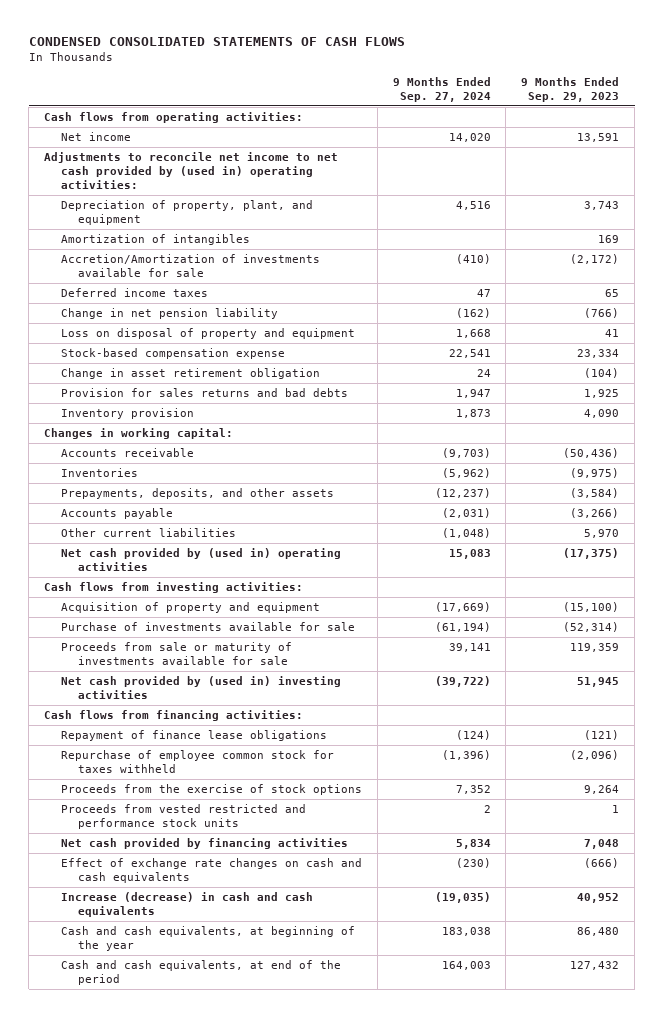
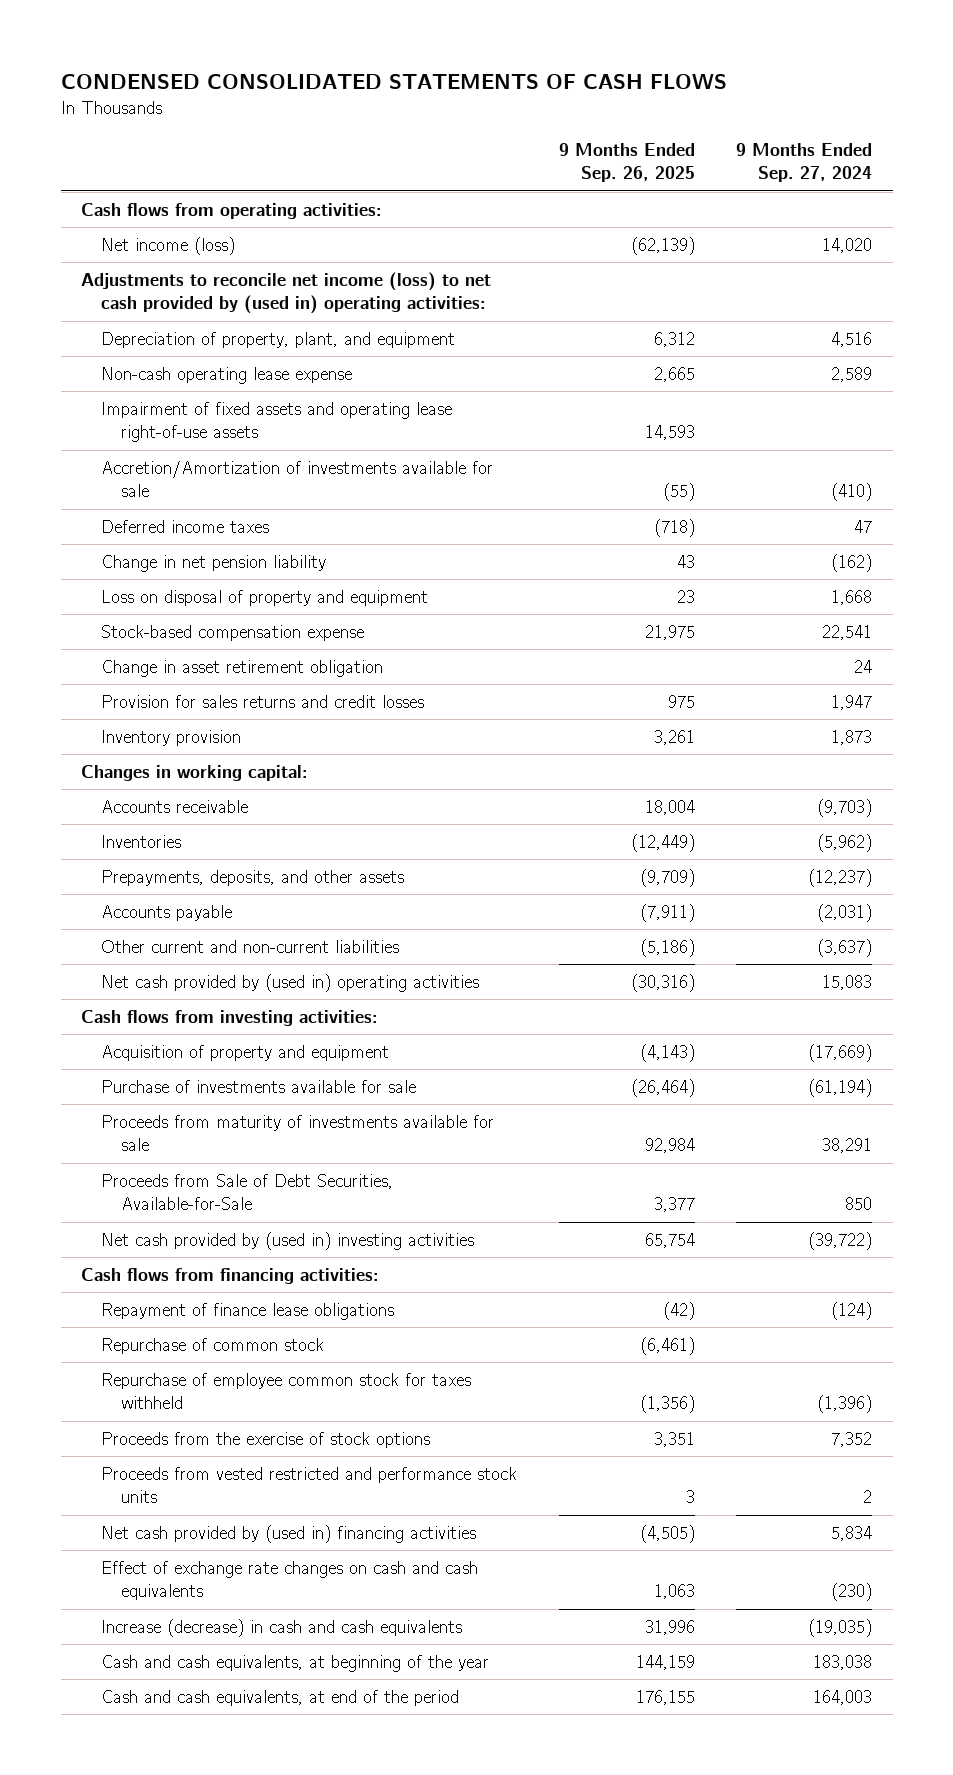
- | 9 Months Ended Sep. 27, 2024 | 9 Months Ended Sep. 29, 2023
+ | 9 Months Ended Sep. 26, 2025 | 9 Months Ended Sep. 27, 2024
- Net income | 14,020 | 13,591
- Adjustments to reconcile net income to net cash provided by (used in) operating activities:
+ Net income (loss) | (62,139) | 14,020
+ Adjustments to reconcile net income (loss) to net cash provided by (used in) operating activities:
- Amortization of intangibles | | 169
+ Non-cash operating lease expense | 2,665 | 2,589
+ Impairment of fixed assets and operating lease right-of-use assets | 14,593 |
- Provision for sales returns and bad debts | 1,947 | 1,925
+ Provision for sales returns and credit losses | 975 | 1,947
- Other current liabilities | (1,048) | 5,970
+ Other current and non-current liabilities | (5,186) | (3,637)
- Proceeds from sale or maturity of investments available for sale | 39,141 | 119,359
+ Proceeds from maturity of investments available for sale | 92,984 | 38,291
+ Proceeds from Sale of Debt Securities, Available-for-Sale | 3,377 | 850
+ Repurchase of common stock | (6,461) |
- Net cash provided by financing activities | 5,834 | 7,048
+ Net cash provided by (used in) financing activities | (4,505) | 5,834

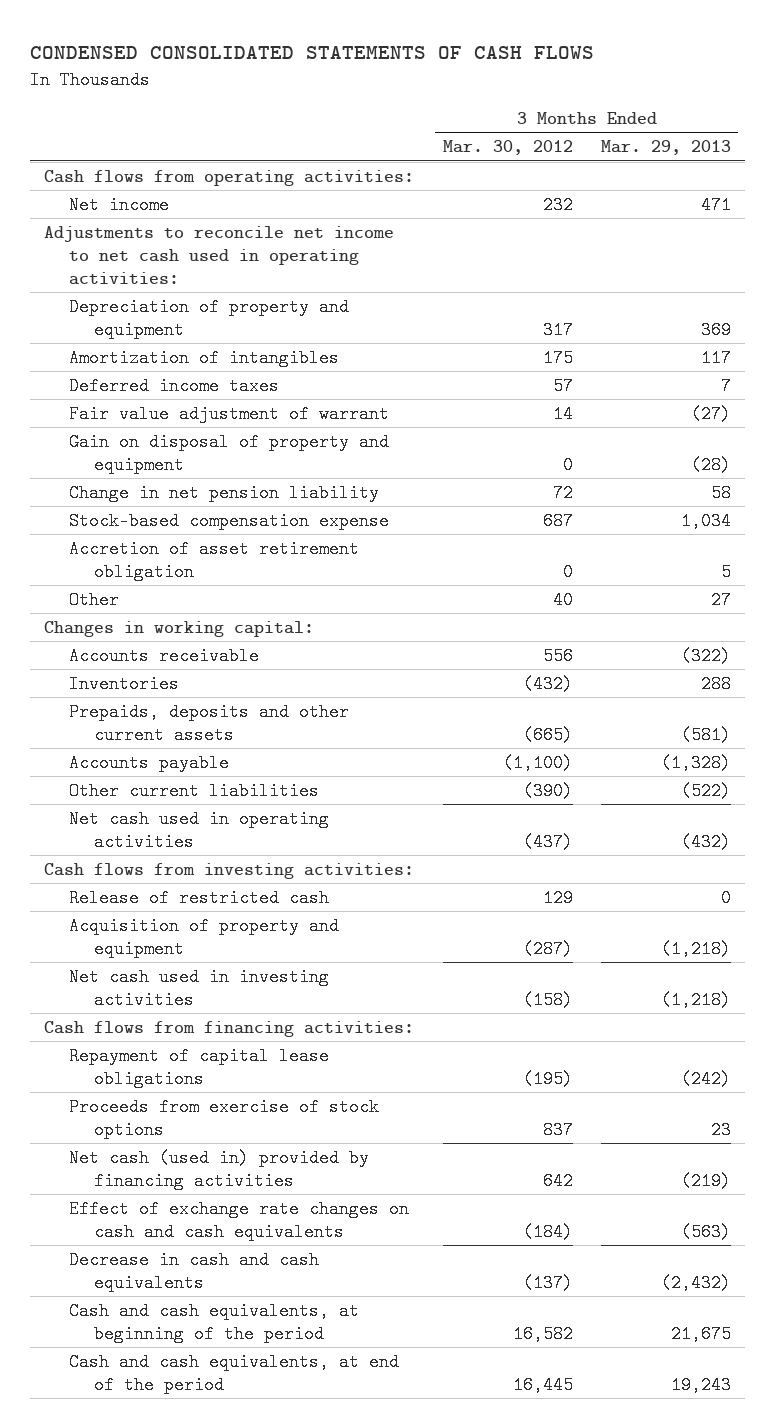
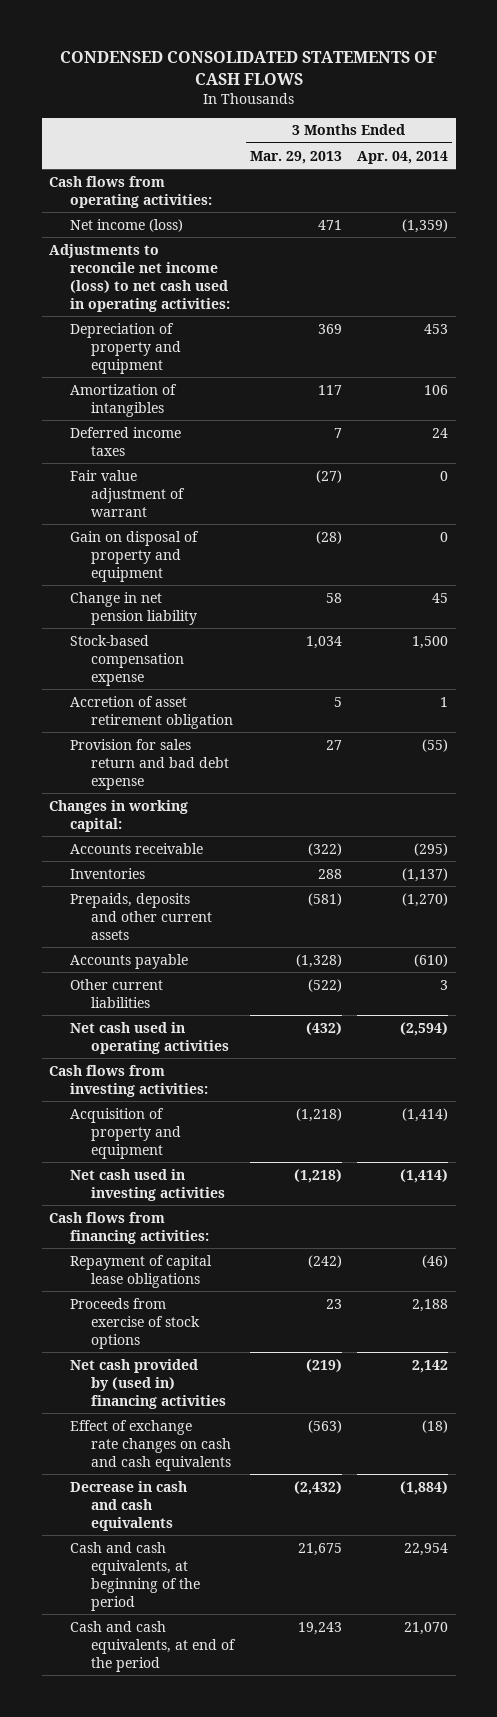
- | 3 Months Ended Mar. 30, 2012 | 3 Months Ended Mar. 29, 2013
+ | 3 Months Ended Mar. 29, 2013 | 3 Months Ended Apr. 04, 2014
- Net income | 232 | 471
- Adjustments to reconcile net income to net cash used in operating activities:
+ Net income (loss) | 471 | (1,359)
+ Adjustments to reconcile net income (loss) to net cash used in operating activities:
- Other | 40 | 27
+ Provision for sales return and bad debt expense | 27 | (55)
- Release of restricted cash | 129 | 0
- Net cash (used in) provided by financing activities | 642 | (219)
+ Net cash provided by (used in) financing activities | (219) | 2,142

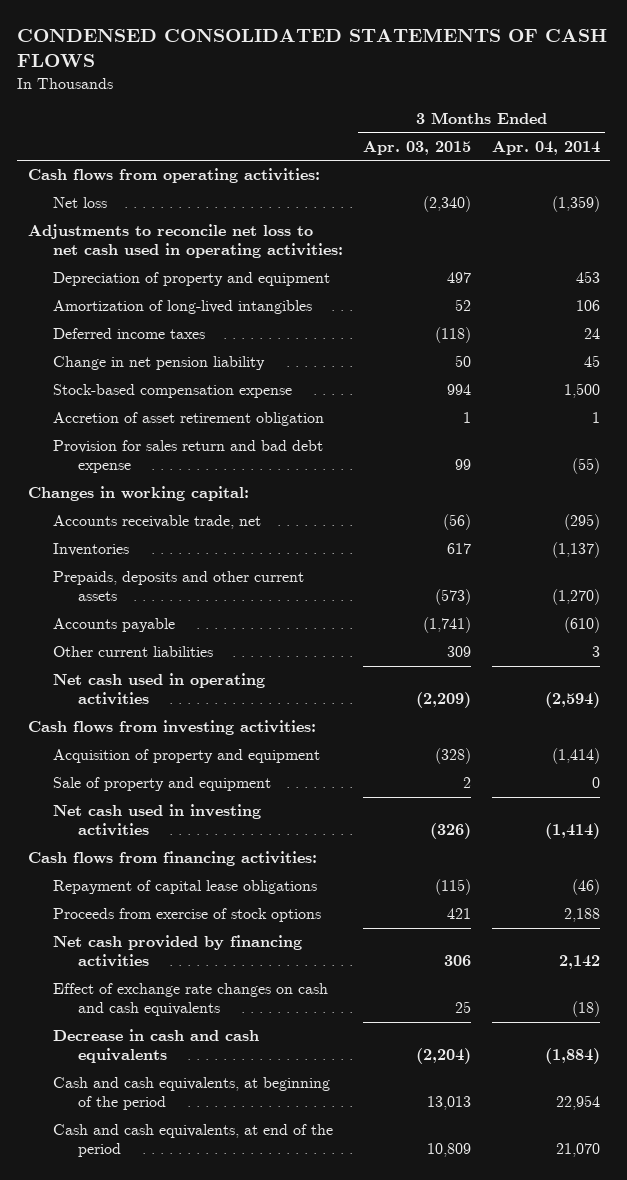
- | 3 Months Ended Mar. 29, 2013 | 3 Months Ended Apr. 04, 2014
+ | 3 Months Ended Apr. 03, 2015 | 3 Months Ended Apr. 04, 2014
- Net income (loss) | 471 | (1,359)
- Adjustments to reconcile net income (loss) to net cash used in operating activities:
+ Net loss | (2,340) | (1,359)
+ Adjustments to reconcile net loss to net cash used in operating activities:
- Amortization of intangibles | 117 | 106
+ Amortization of long-lived intangibles | 52 | 106
- Fair value adjustment of warrant | (27) | 0
- Gain on disposal of property and equipment | (28) | 0
- Accounts receivable | (322) | (295)
+ Accounts receivable trade, net | (56) | (295)
+ Sale of property and equipment | 2 | 0
- Net cash provided by (used in) financing activities | (219) | 2,142
+ Net cash provided by financing activities | 306 | 2,142

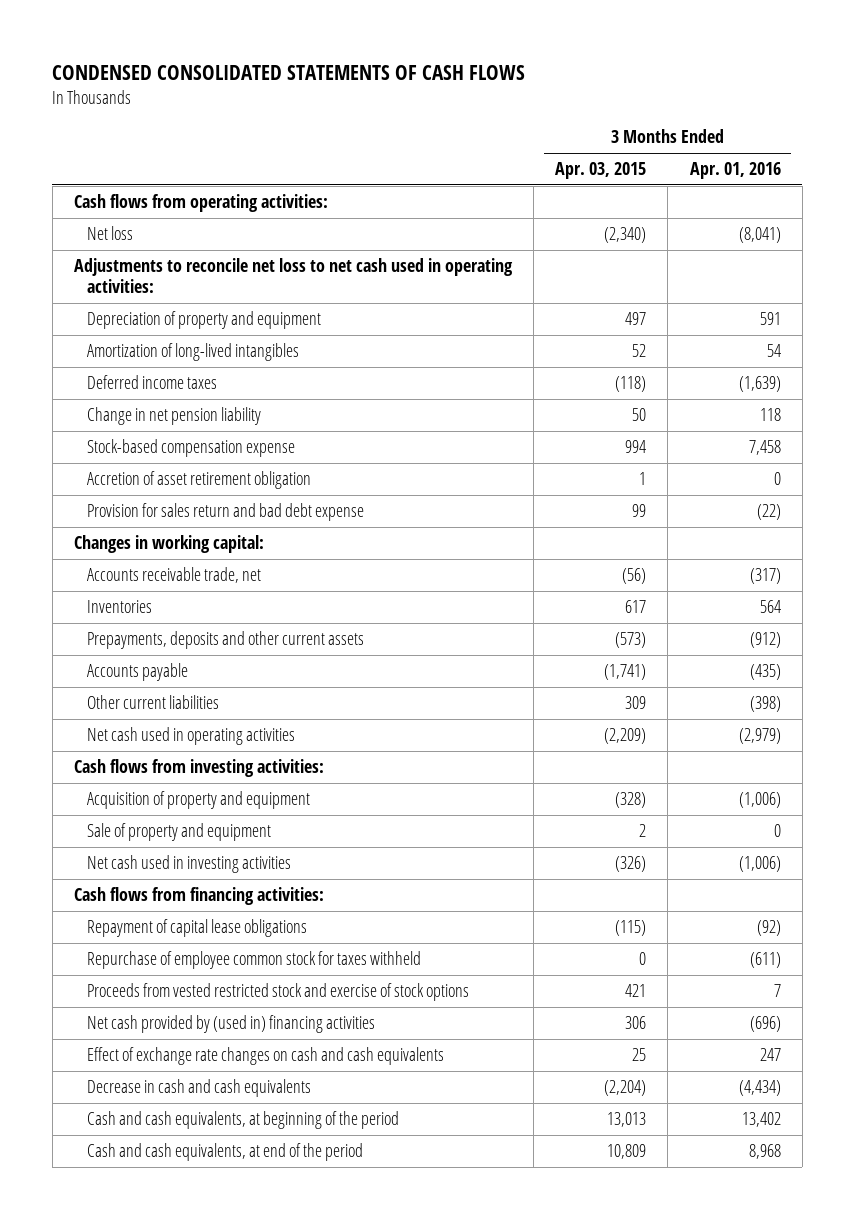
- | 3 Months Ended Apr. 03, 2015 | 3 Months Ended Apr. 04, 2014
+ | 3 Months Ended Apr. 03, 2015 | 3 Months Ended Apr. 01, 2016
- Prepaids, deposits and other current assets | (573) | (1,270)
+ Prepayments, deposits and other current assets | (573) | (912)
- Proceeds from exercise of stock options | 421 | 2,188
- Net cash provided by financing activities | 306 | 2,142
+ Repurchase of employee common stock for taxes withheld | 0 | (611)
+ Proceeds from vested restricted stock and exercise of stock options | 421 | 7
+ Net cash provided by (used in) financing activities | 306 | (696)

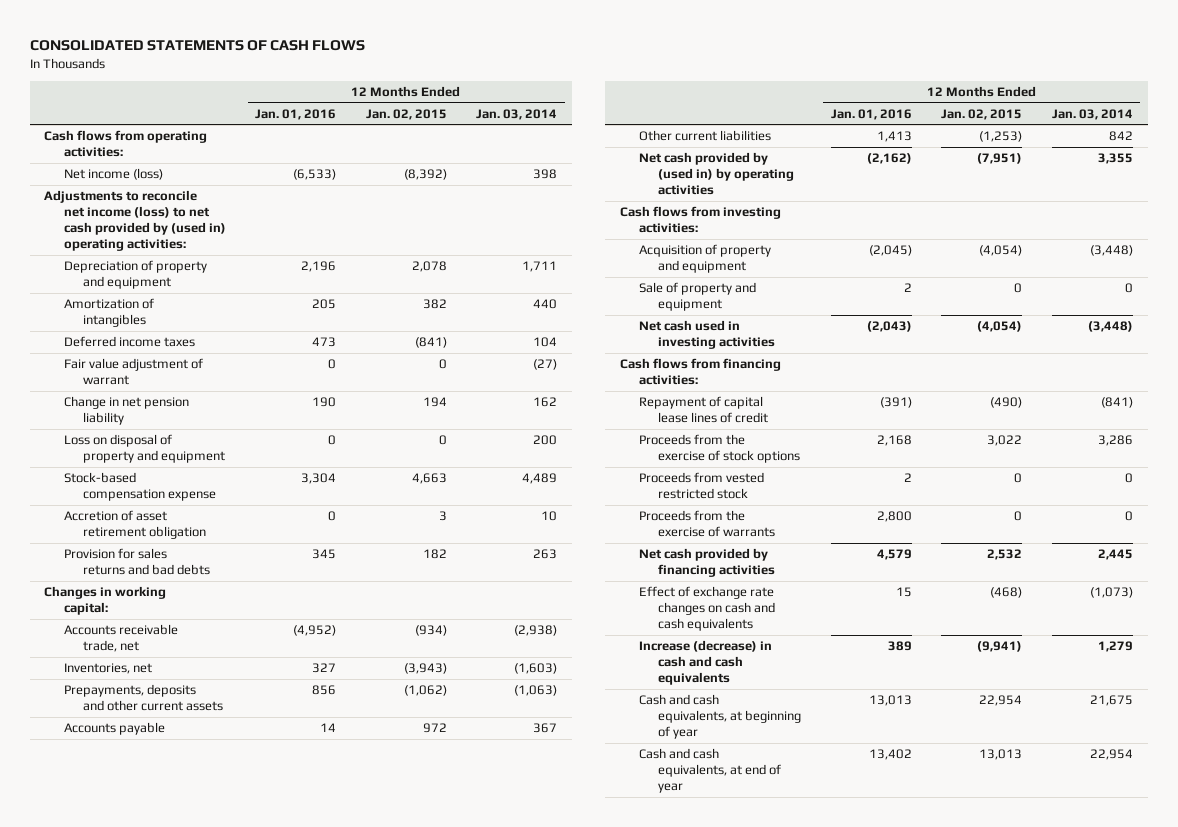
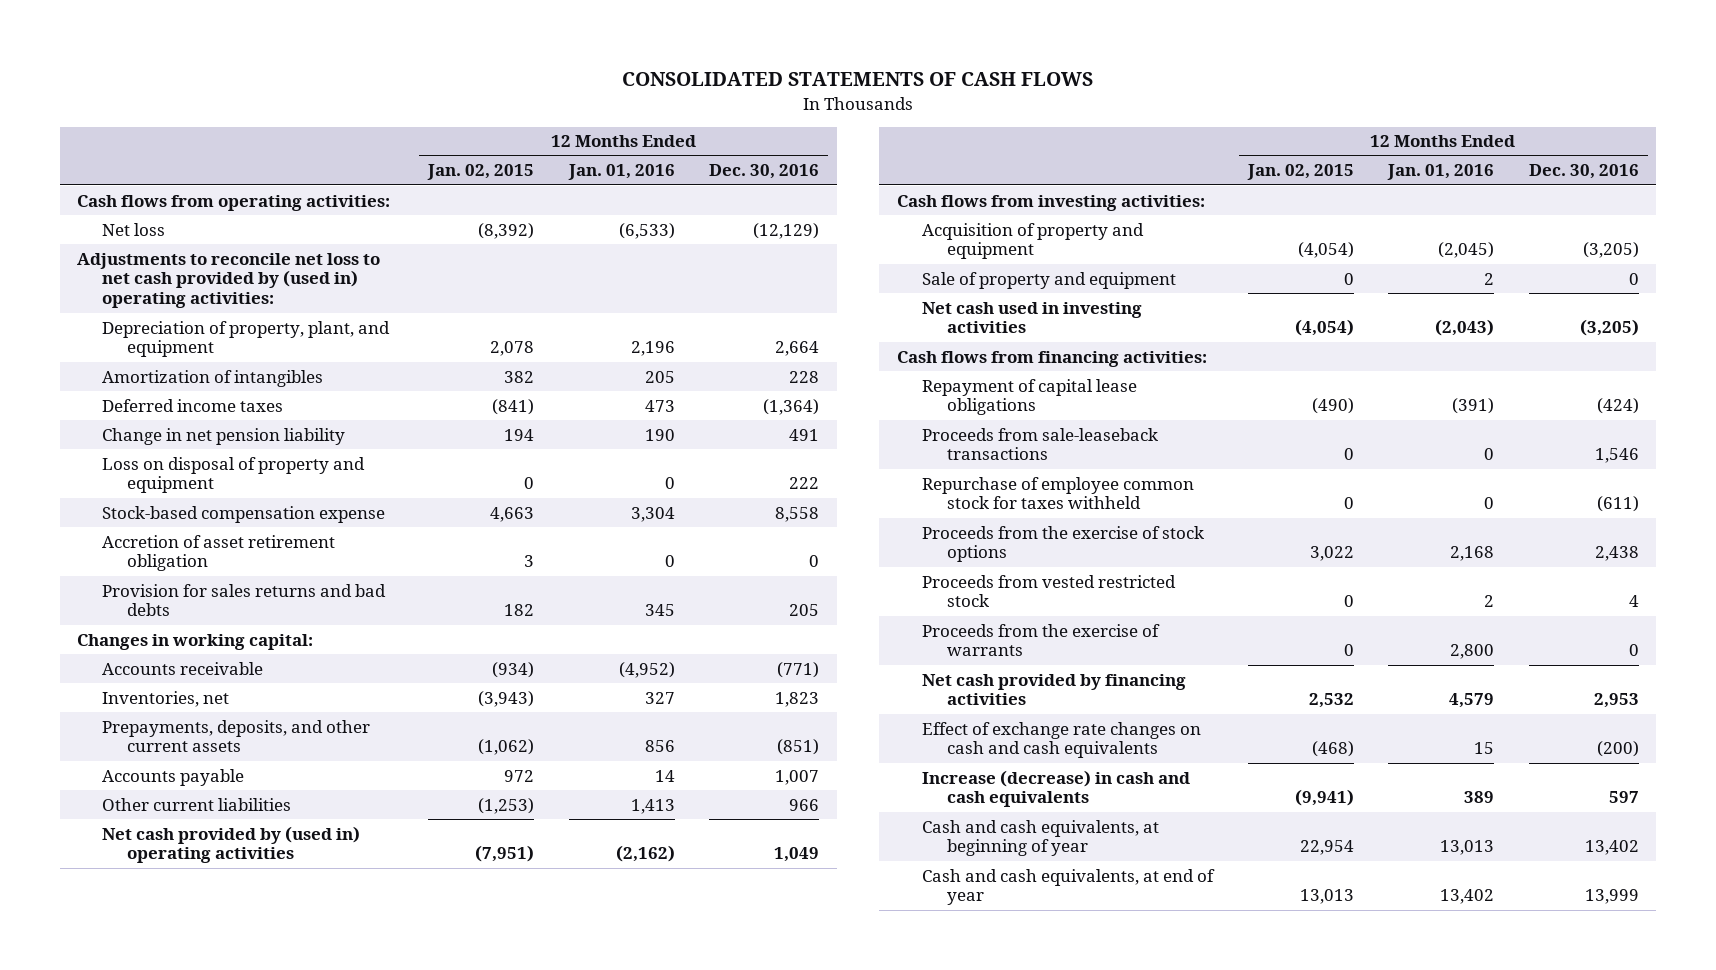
- | 12 Months Ended Jan. 01, 2016 | 12 Months Ended Jan. 02, 2015 | 12 Months Ended Jan. 03, 2014
+ | 12 Months Ended Jan. 02, 2015 | 12 Months Ended Jan. 01, 2016 | 12 Months Ended Dec. 30, 2016
- Net income (loss) | (6,533) | (8,392) | 398
- Adjustments to reconcile net income (loss) to net cash provided by (used in) operating activities:
- Depreciation of property and equipment | 2,196 | 2,078 | 1,711
+ Net loss | (8,392) | (6,533) | (12,129)
+ Adjustments to reconcile net loss to net cash provided by (used in) operating activities:
+ Depreciation of property, plant, and equipment | 2,078 | 2,196 | 2,664
- Fair value adjustment of warrant | 0 | 0 | (27)
- Accounts receivable trade, net | (4,952) | (934) | (2,938)
+ Accounts receivable | (934) | (4,952) | (771)
- Prepayments, deposits and other current assets | 856 | (1,062) | (1,063)
+ Prepayments, deposits, and other current assets | (1,062) | 856 | (851)
- Net cash provided by (used in) by operating activities | (2,162) | (7,951) | 3,355
+ Net cash provided by (used in) operating activities | (7,951) | (2,162) | 1,049
- Repayment of capital lease lines of credit | (391) | (490) | (841)
+ Repayment of capital lease obligations | (490) | (391) | (424)
+ Proceeds from sale-leaseback transactions | 0 | 0 | 1,546
+ Repurchase of employee common stock for taxes withheld | 0 | 0 | (611)

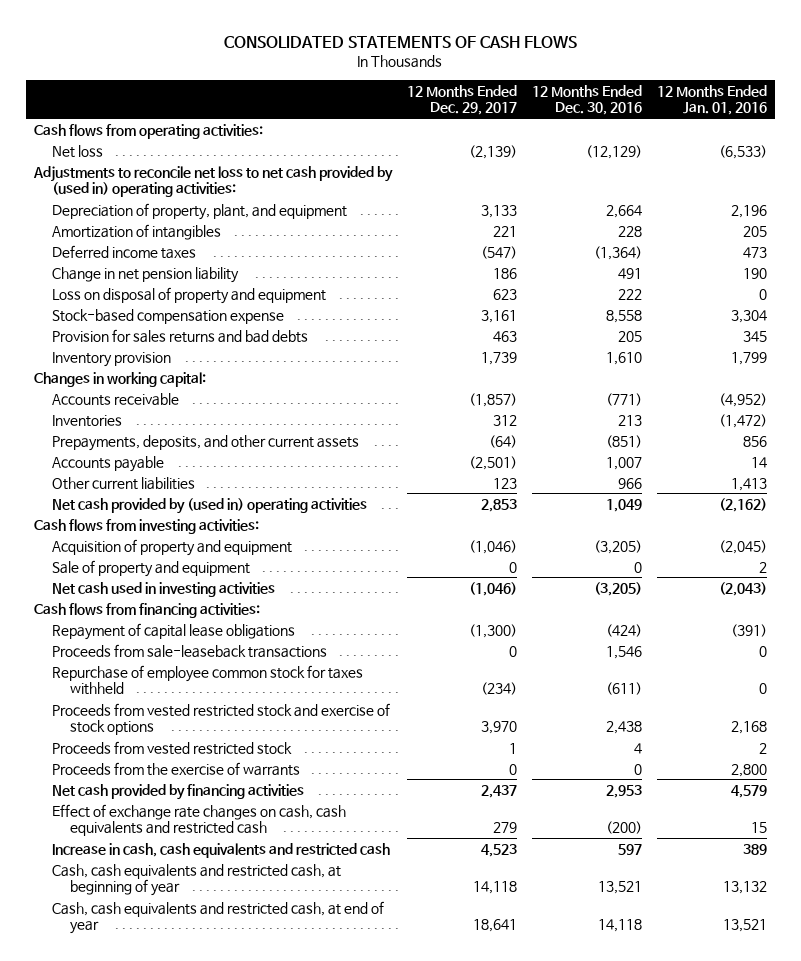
- | 12 Months Ended Jan. 02, 2015 | 12 Months Ended Jan. 01, 2016 | 12 Months Ended Dec. 30, 2016
+ | 12 Months Ended Dec. 29, 2017 | 12 Months Ended Dec. 30, 2016 | 12 Months Ended Jan. 01, 2016
- Accretion of asset retirement obligation | 3 | 0 | 0
+ Inventory provision | 1,739 | 1,610 | 1,799
- Inventories, net | (3,943) | 327 | 1,823
+ Inventories | 312 | 213 | (1,472)
- Proceeds from the exercise of stock options | 3,022 | 2,168 | 2,438
+ Proceeds from vested restricted stock and exercise of stock options | 3,970 | 2,438 | 2,168
- Effect of exchange rate changes on cash and cash equivalents | (468) | 15 | (200)
- Increase (decrease) in cash and cash equivalents | (9,941) | 389 | 597
- Cash and cash equivalents, at beginning of year | 22,954 | 13,013 | 13,402
- Cash and cash equivalents, at end of year | 13,013 | 13,402 | 13,999
+ Effect of exchange rate changes on cash, cash equivalents and restricted cash | 279 | (200) | 15
+ Increase in cash, cash equivalents and restricted cash | 4,523 | 597 | 389
+ Cash, cash equivalents and restricted cash, at beginning of year | 14,118 | 13,521 | 13,132
+ Cash, cash equivalents and restricted cash, at end of year | 18,641 | 14,118 | 13,521

